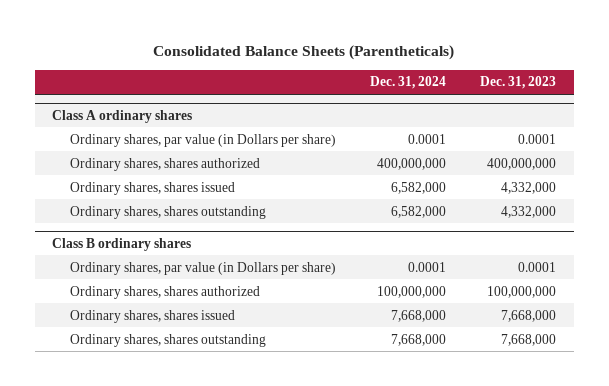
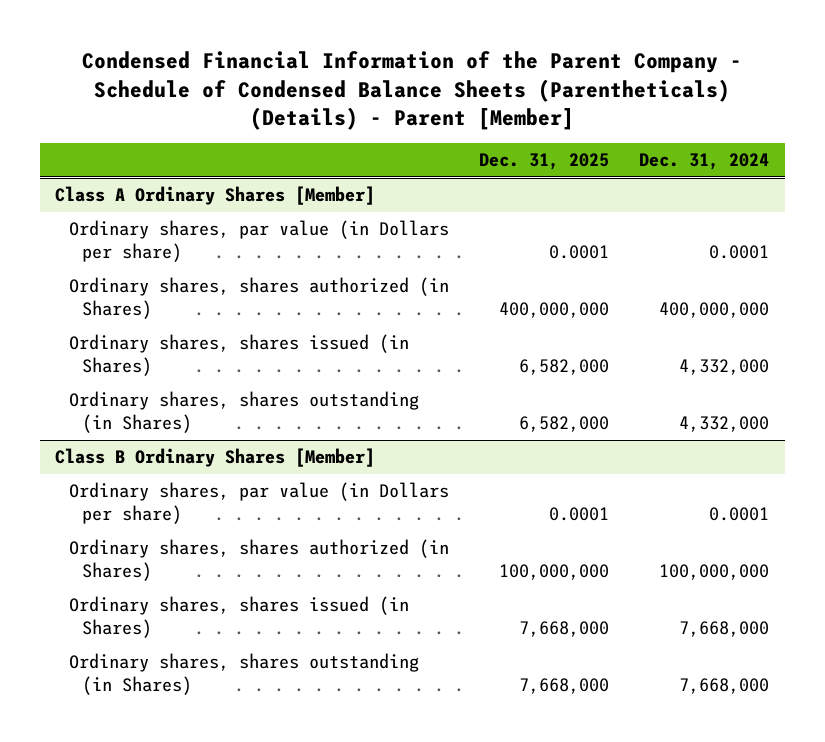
- Consolidated Balance Sheets (Parentheticals)
+ Condensed Financial Information of the Parent Company - Schedule of Condensed Balance Sheets (Parentheticals) (Details) - Parent [Member]
- | Dec. 31, 2024 | Dec. 31, 2023
+ | Dec. 31, 2025 | Dec. 31, 2024
- Class A ordinary shares
+ Class A Ordinary Shares [Member]
- Ordinary shares, shares authorized | 400,000,000 | 400,000,000
- Ordinary shares, shares issued | 6,582,000 | 4,332,000
- Ordinary shares, shares outstanding | 6,582,000 | 4,332,000
- Class B ordinary shares
+ Ordinary shares, shares authorized (in Shares) | 400,000,000 | 400,000,000
+ Ordinary shares, shares issued (in Shares) | 6,582,000 | 4,332,000
+ Ordinary shares, shares outstanding (in Shares) | 6,582,000 | 4,332,000
+ Class B Ordinary Shares [Member]
- Ordinary shares, shares authorized | 100,000,000 | 100,000,000
- Ordinary shares, shares issued | 7,668,000 | 7,668,000
- Ordinary shares, shares outstanding | 7,668,000 | 7,668,000
+ Ordinary shares, shares authorized (in Shares) | 100,000,000 | 100,000,000
+ Ordinary shares, shares issued (in Shares) | 7,668,000 | 7,668,000
+ Ordinary shares, shares outstanding (in Shares) | 7,668,000 | 7,668,000

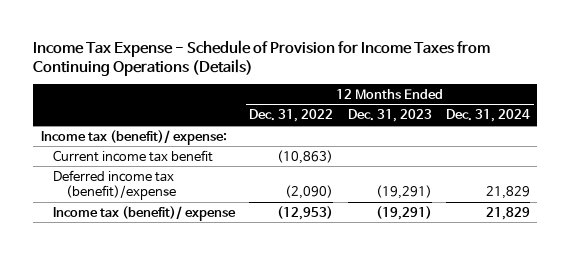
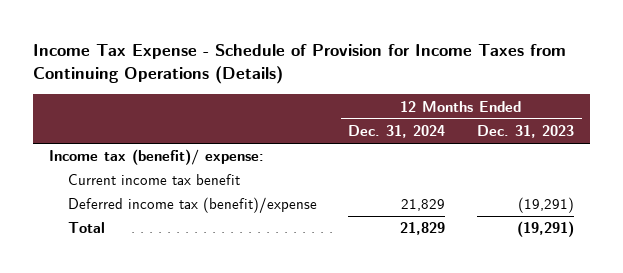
- | 12 Months Ended Dec. 31, 2022 | 12 Months Ended Dec. 31, 2023 | 12 Months Ended Dec. 31, 2024
+ | 12 Months Ended Dec. 31, 2024 | 12 Months Ended Dec. 31, 2023
- Income tax (benefit)/ expense | (12,953) | (19,291) | 21,829
+ Total | 21,829 | (19,291)

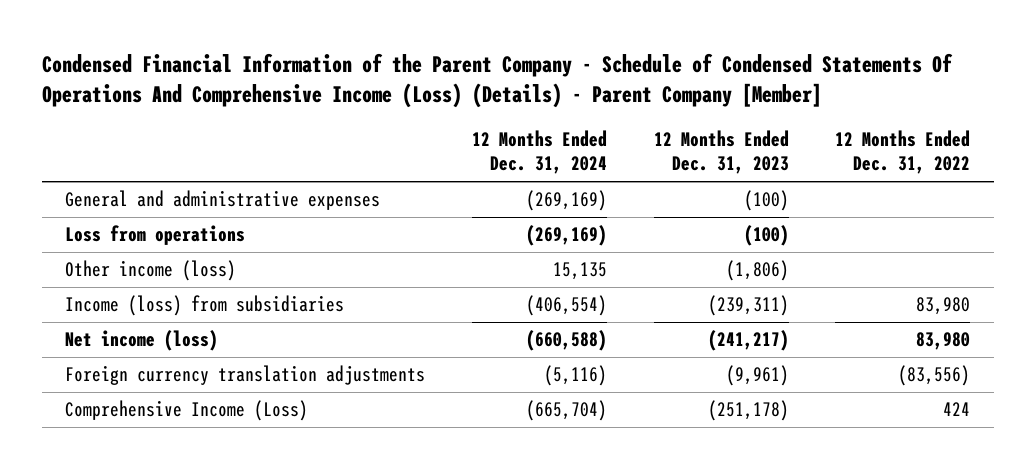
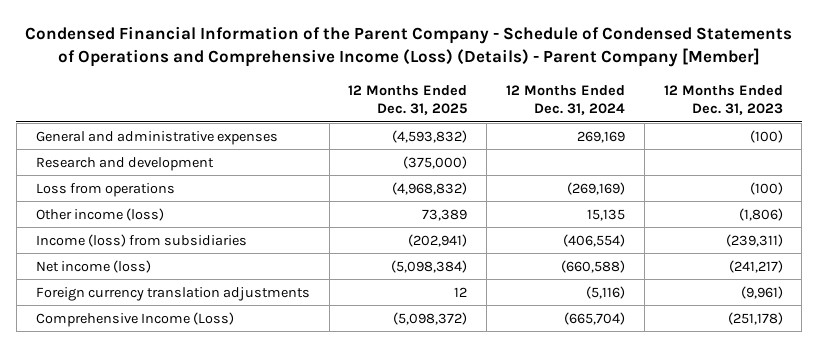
- Condensed Financial Information of the Parent Company - Schedule of Condensed Statements Of Operations And Comprehensive Income (Loss) (Details) - Parent Company [Member]
+ Condensed Financial Information of the Parent Company - Schedule of Condensed Statements of Operations and Comprehensive Income (Loss) (Details) - Parent Company [Member]
- | 12 Months Ended Dec. 31, 2024 | 12 Months Ended Dec. 31, 2023 | 12 Months Ended Dec. 31, 2022
+ | 12 Months Ended Dec. 31, 2025 | 12 Months Ended Dec. 31, 2024 | 12 Months Ended Dec. 31, 2023
- General and administrative expenses | (269,169) | (100) |
+ General and administrative expenses | (4,593,832) | 269,169 | (100)
+ Research and development | (375,000) | |

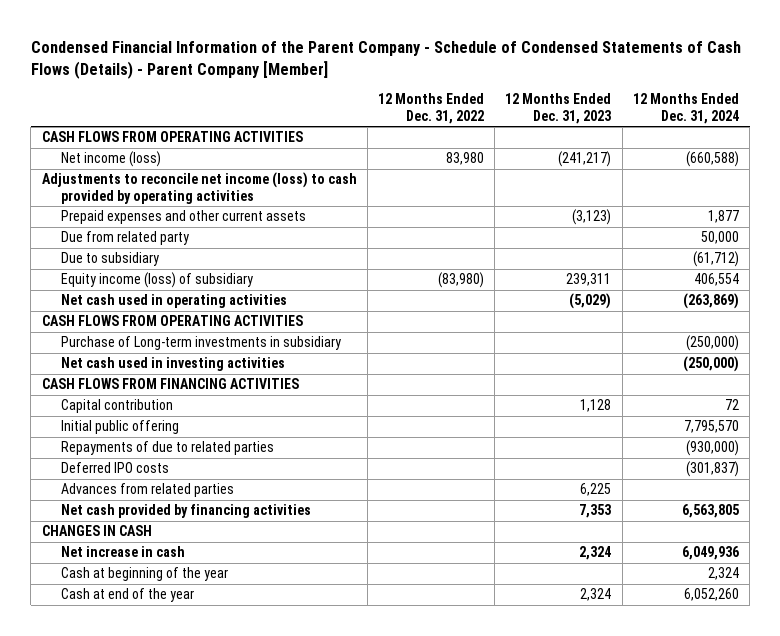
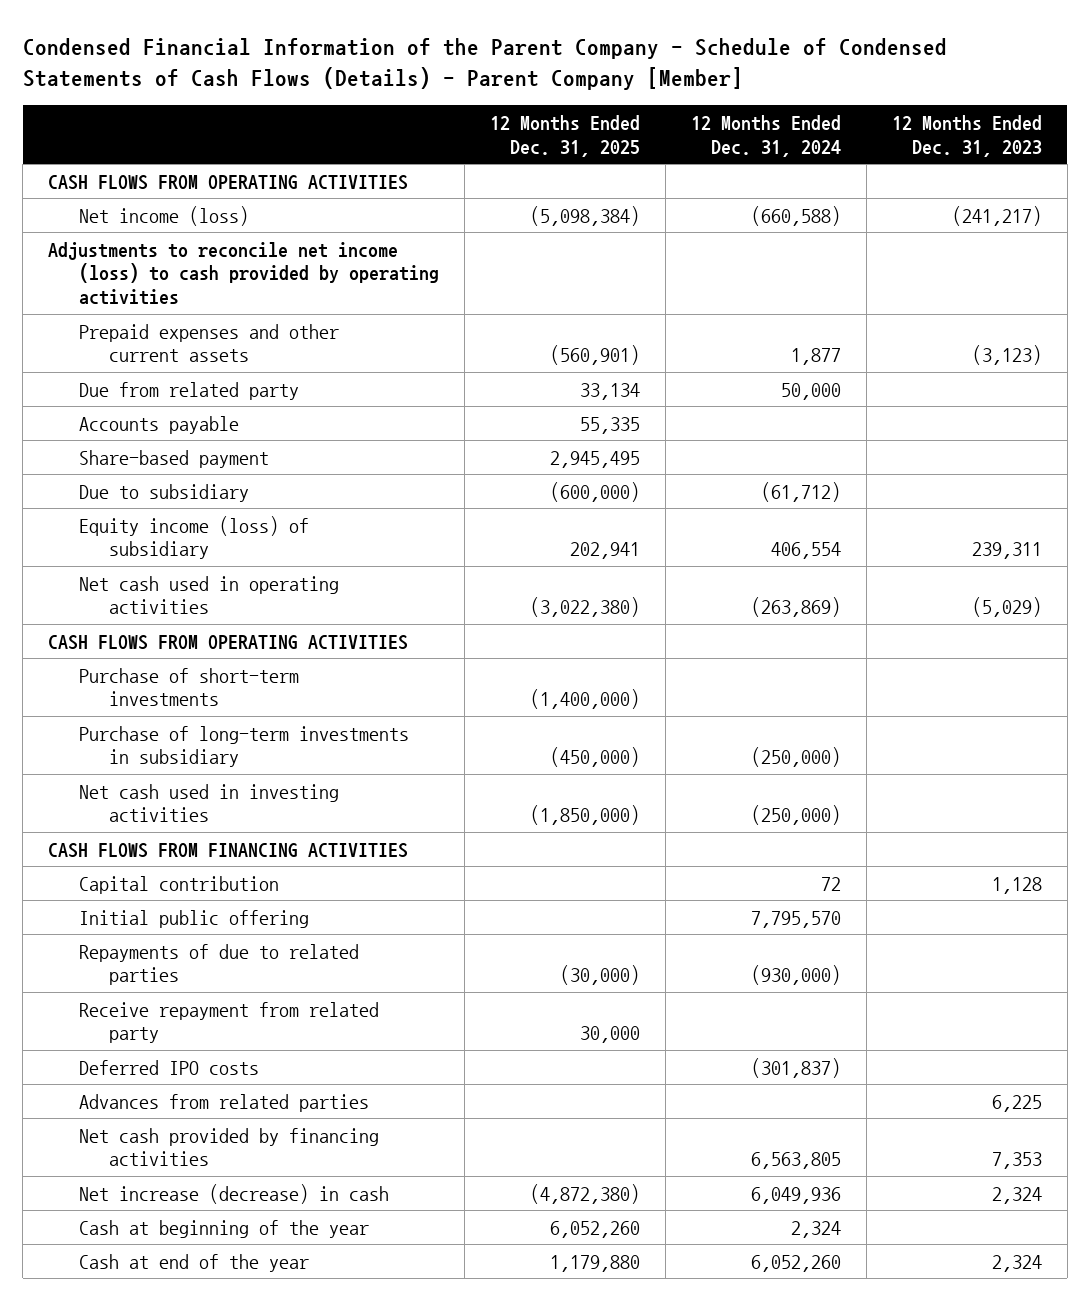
- | 12 Months Ended Dec. 31, 2022 | 12 Months Ended Dec. 31, 2023 | 12 Months Ended Dec. 31, 2024
+ | 12 Months Ended Dec. 31, 2025 | 12 Months Ended Dec. 31, 2024 | 12 Months Ended Dec. 31, 2023
+ Accounts payable | 55,335 | |
+ Share-based payment | 2,945,495 | |
- Purchase of Long-term investments in subsidiary | | | (250,000)
+ Purchase of short-term investments | (1,400,000) | |
+ Purchase of long-term investments in subsidiary | (450,000) | (250,000) |
+ Receive repayment from related party | 30,000 | |
- CHANGES IN CASH
- Net increase in cash | | 2,324 | 6,049,936
+ Net increase (decrease) in cash | (4,872,380) | 6,049,936 | 2,324

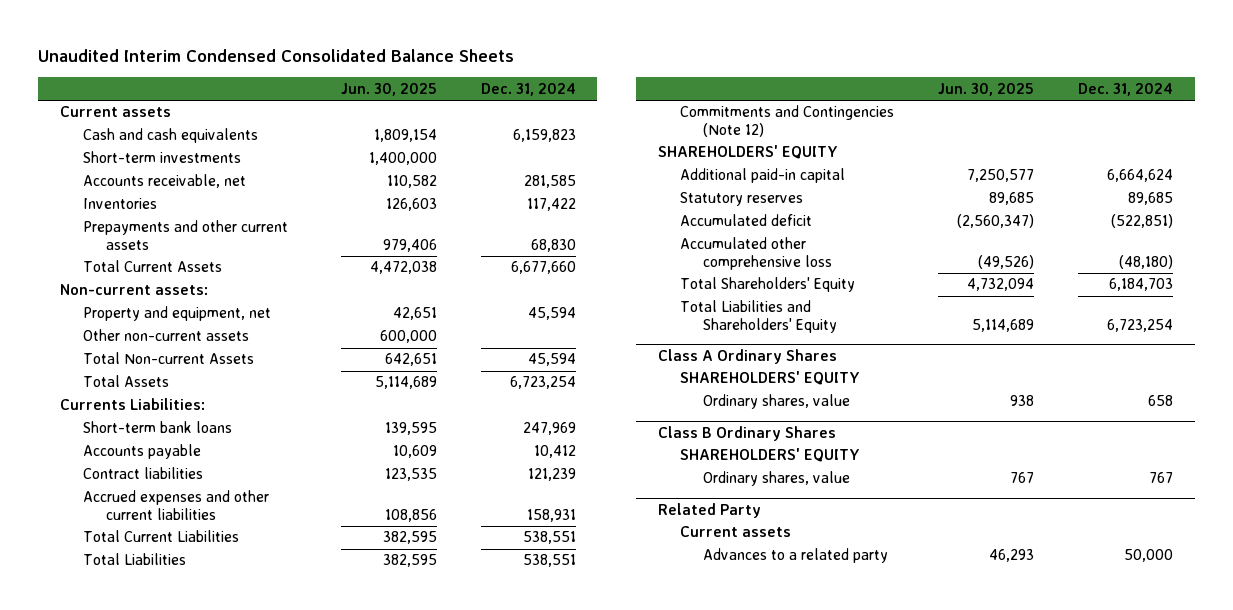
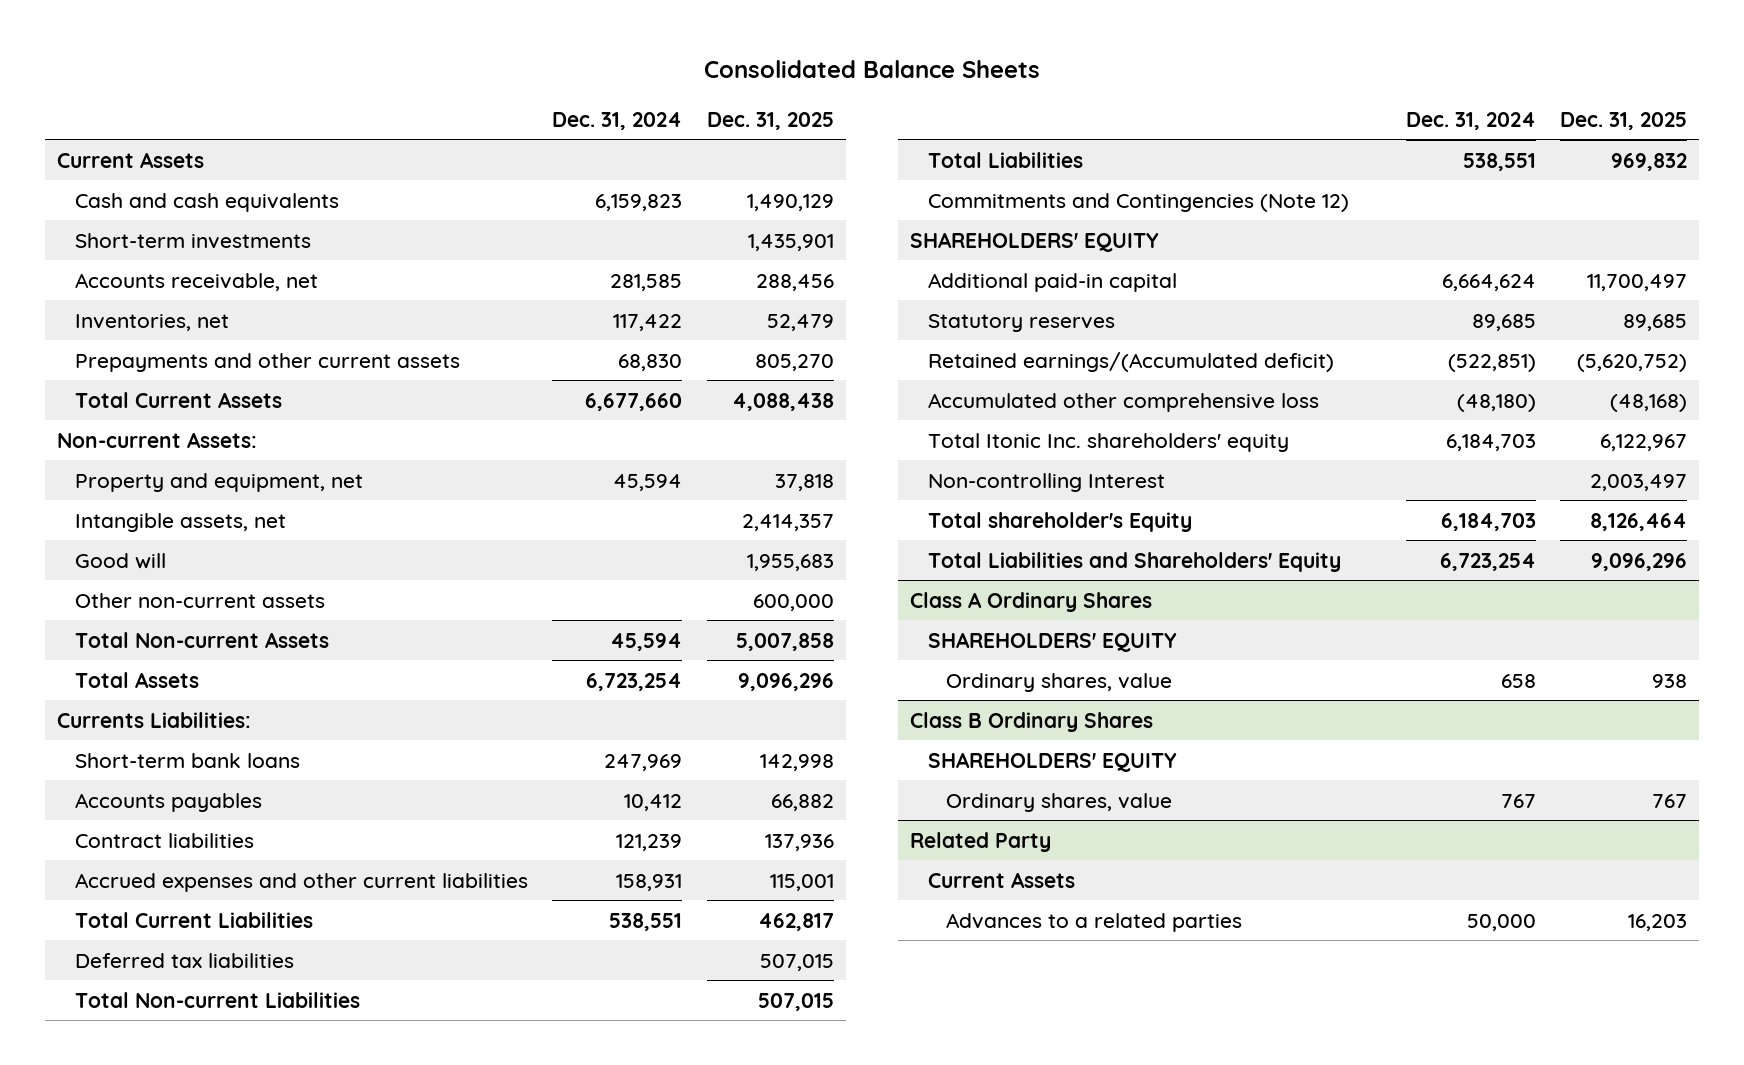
- Unaudited Interim Condensed Consolidated Balance Sheets
+ Consolidated Balance Sheets
- | Jun. 30, 2025 | Dec. 31, 2024
+ | Dec. 31, 2024 | Dec. 31, 2025
- Current assets
+ Current Assets
- Inventories | 126,603 | 117,422
+ Inventories, net | 117,422 | 52,479
- Non-current assets:
+ Non-current Assets:
+ Intangible assets, net | | 2,414,357
+ Good will | | 1,955,683
- Accounts payable | 10,609 | 10,412
+ Accounts payables | 10,412 | 66,882
+ Deferred tax liabilities | | 507,015
+ Total Non-current Liabilities | | 507,015
- Accumulated deficit | (2,560,347) | (522,851)
+ Retained earnings/(Accumulated deficit) | (522,851) | (5,620,752)
- Total Shareholders' Equity | 4,732,094 | 6,184,703
+ Total Itonic Inc. shareholders' equity | 6,184,703 | 6,122,967
+ Non-controlling Interest | | 2,003,497
+ Total shareholder's Equity | 6,184,703 | 8,126,464
@ Related Party
- Current assets
- Advances to a related party | 46,293 | 50,000
+ Current Assets
+ Advances to a related parties | 50,000 | 16,203

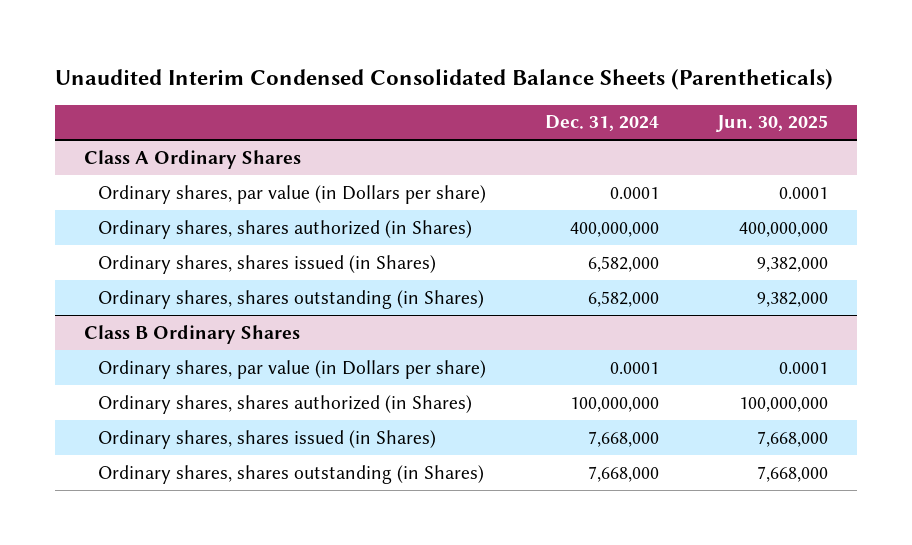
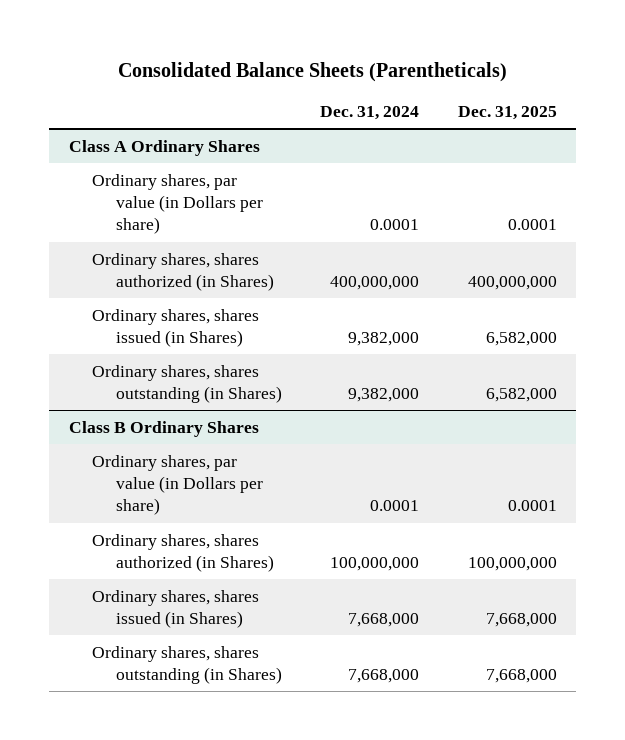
- Unaudited Interim Condensed Consolidated Balance Sheets (Parentheticals)
+ Consolidated Balance Sheets (Parentheticals)
- | Dec. 31, 2024 | Jun. 30, 2025
+ | Dec. 31, 2024 | Dec. 31, 2025
@ Class A Ordinary Shares
- Ordinary shares, shares issued (in Shares) | 6,582,000 | 9,382,000
- Ordinary shares, shares outstanding (in Shares) | 6,582,000 | 9,382,000
+ Ordinary shares, shares issued (in Shares) | 9,382,000 | 6,582,000
+ Ordinary shares, shares outstanding (in Shares) | 9,382,000 | 6,582,000

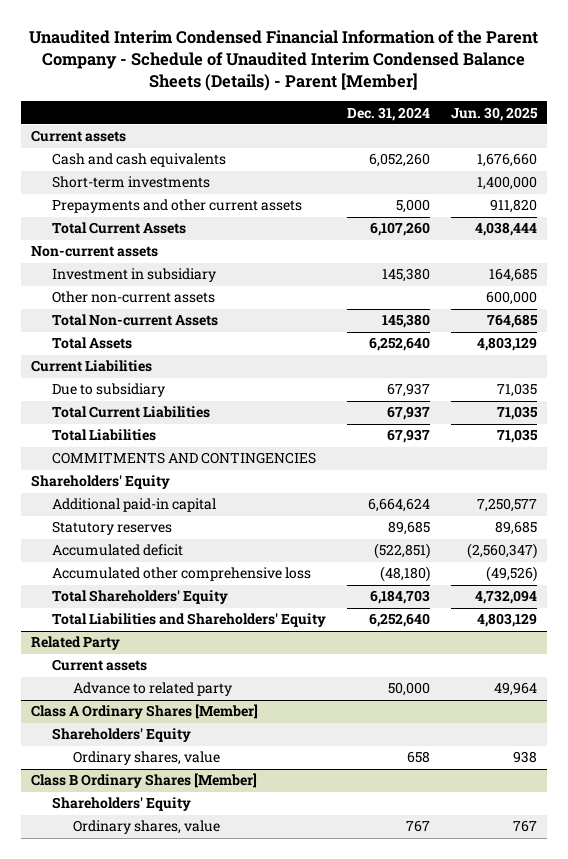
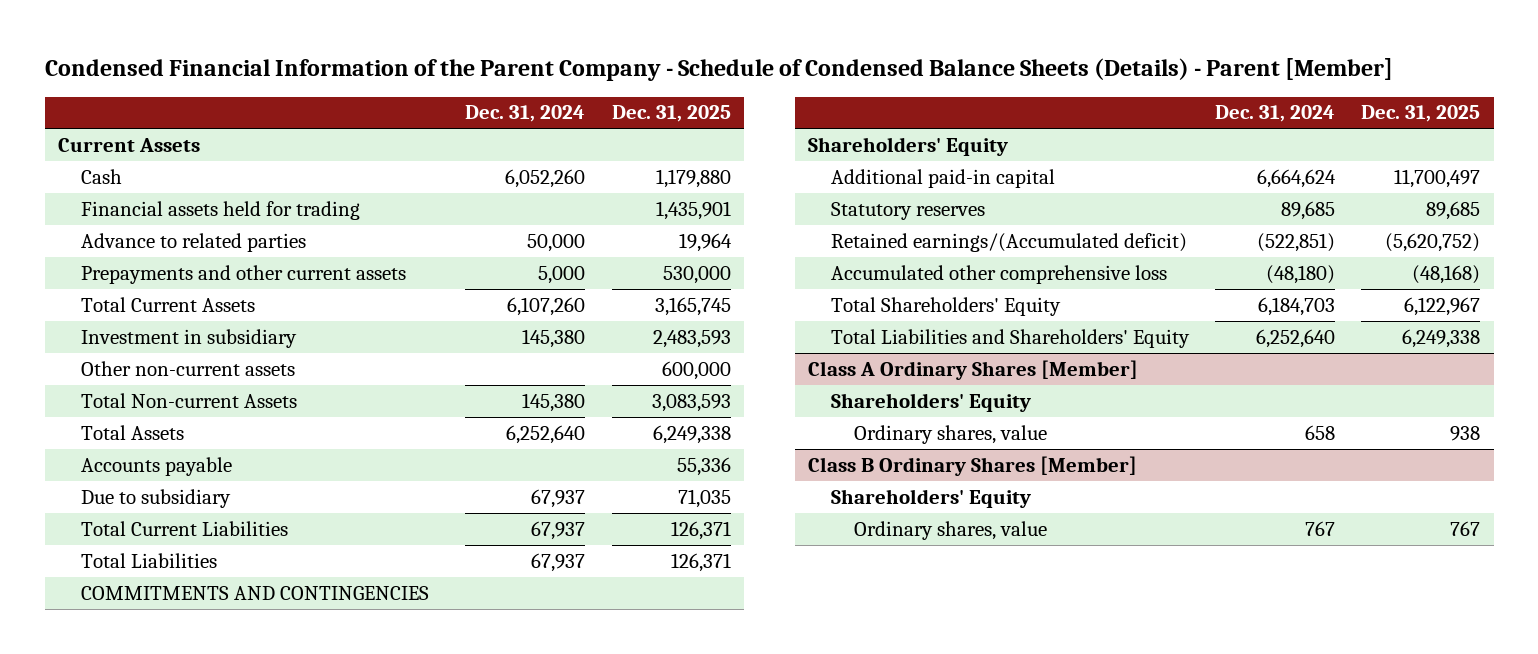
- Unaudited Interim Condensed Financial Information of the Parent Company - Schedule of Unaudited Interim Condensed Balance Sheets (Details) - Parent [Member]
+ Condensed Financial Information of the Parent Company - Schedule of Condensed Balance Sheets (Details) - Parent [Member]
- | Dec. 31, 2024 | Jun. 30, 2025
+ | Dec. 31, 2024 | Dec. 31, 2025
- Current assets
- Cash and cash equivalents | 6,052,260 | 1,676,660
- Short-term investments | | 1,400,000
+ Current Assets
+ Cash | 6,052,260 | 1,179,880
+ Financial assets held for trading | | 1,435,901
+ Advance to related parties | 50,000 | 19,964
- Non-current assets
- Current Liabilities
+ Accounts payable | | 55,336
- Accumulated deficit | (522,851) | (2,560,347)
+ Retained earnings/(Accumulated deficit) | (522,851) | (5,620,752)
- Related Party
- Current assets
- Advance to related party | 50,000 | 49,964

